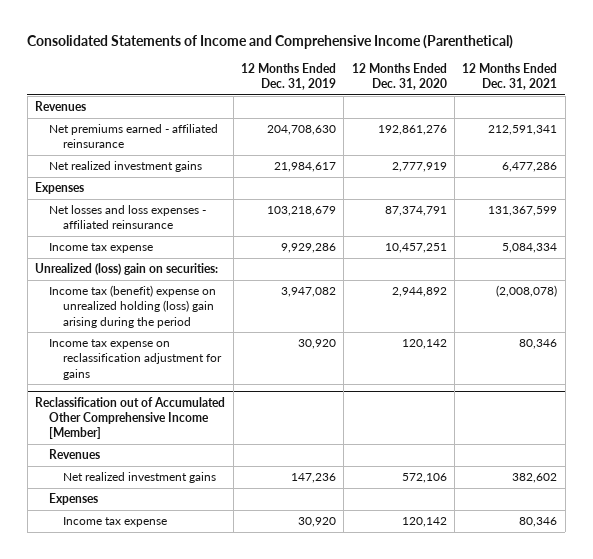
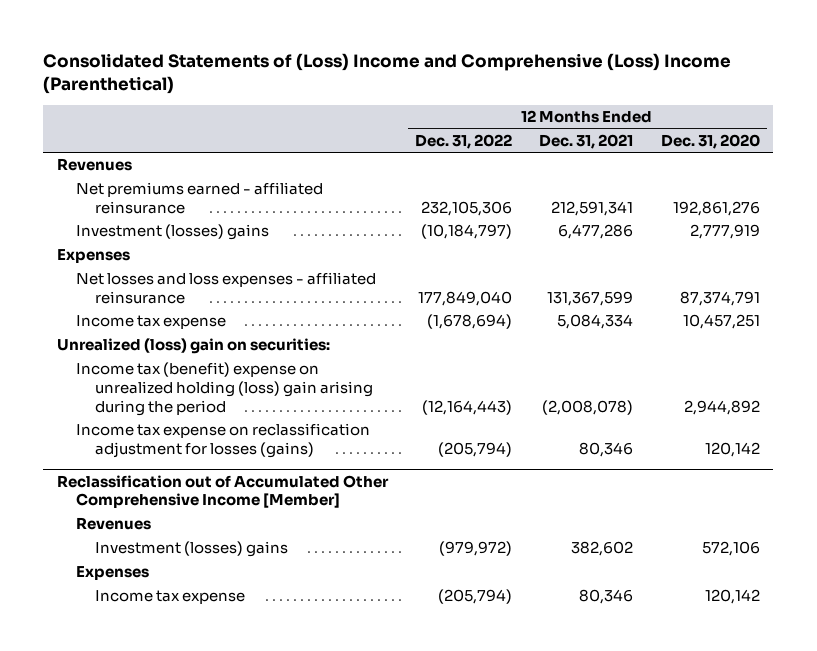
- Consolidated Statements of Income and Comprehensive Income (Parenthetical)
+ Consolidated Statements of (Loss) Income and Comprehensive (Loss) Income (Parenthetical)
- | 12 Months Ended Dec. 31, 2019 | 12 Months Ended Dec. 31, 2020 | 12 Months Ended Dec. 31, 2021
+ | 12 Months Ended Dec. 31, 2022 | 12 Months Ended Dec. 31, 2021 | 12 Months Ended Dec. 31, 2020
- Net realized investment gains | 21,984,617 | 2,777,919 | 6,477,286
+ Investment (losses) gains | (10,184,797) | 6,477,286 | 2,777,919
- Income tax expense on reclassification adjustment for gains | 30,920 | 120,142 | 80,346
+ Income tax expense on reclassification adjustment for losses (gains) | (205,794) | 80,346 | 120,142
@ Reclassification out of Accumulated Other Comprehensive Income [Member]
- Net realized investment gains | 147,236 | 572,106 | 382,602
+ Investment (losses) gains | (979,972) | 382,602 | 572,106

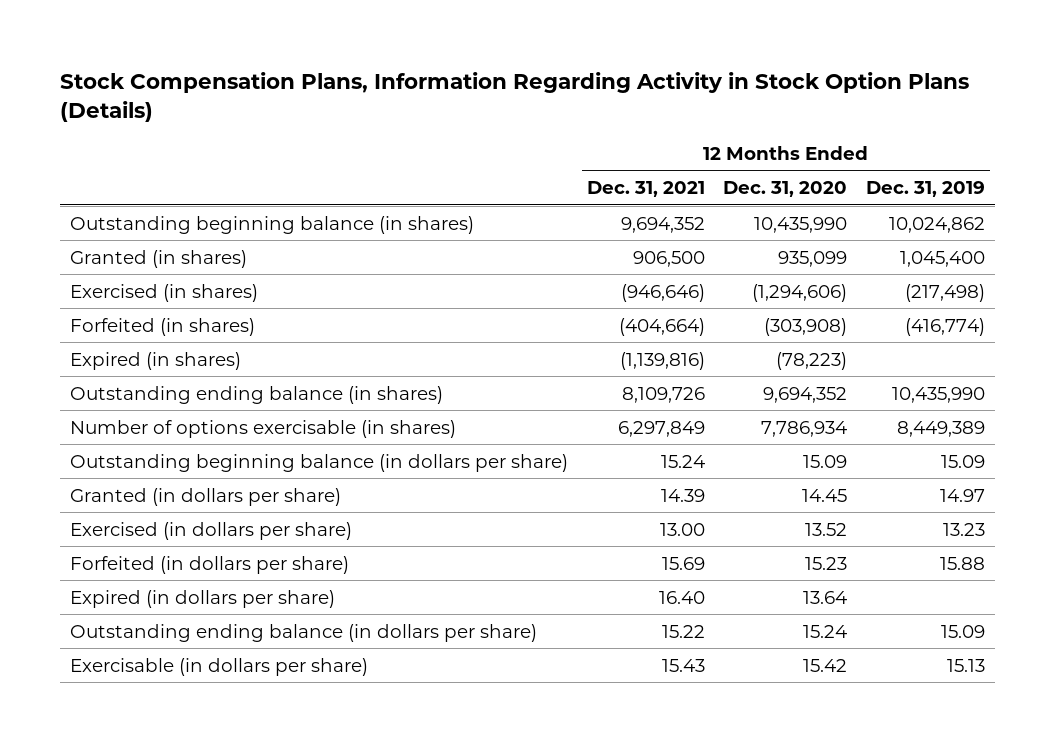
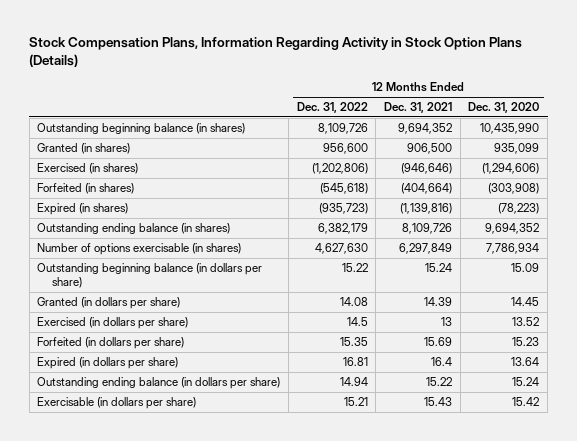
- | 12 Months Ended Dec. 31, 2021 | 12 Months Ended Dec. 31, 2020 | 12 Months Ended Dec. 31, 2019
+ | 12 Months Ended Dec. 31, 2022 | 12 Months Ended Dec. 31, 2021 | 12 Months Ended Dec. 31, 2020
- Exercised (in dollars per share) | 13.00 | 13.52 | 13.23
+ Exercised (in dollars per share) | 14.5 | 13 | 13.52
- Expired (in dollars per share) | 16.40 | 13.64 |
+ Expired (in dollars per share) | 16.81 | 16.4 | 13.64

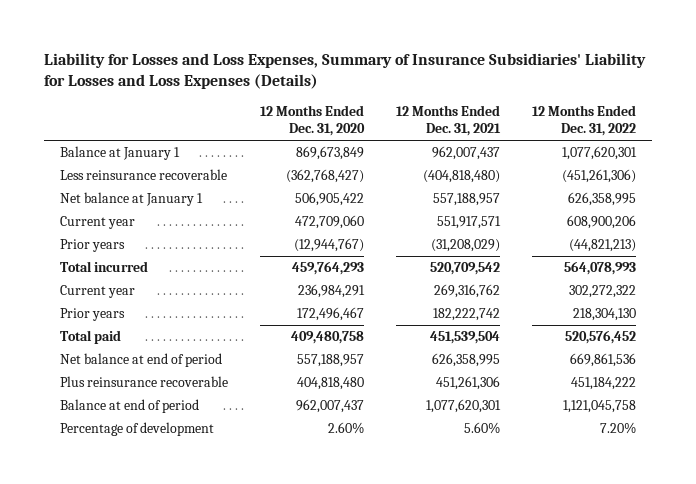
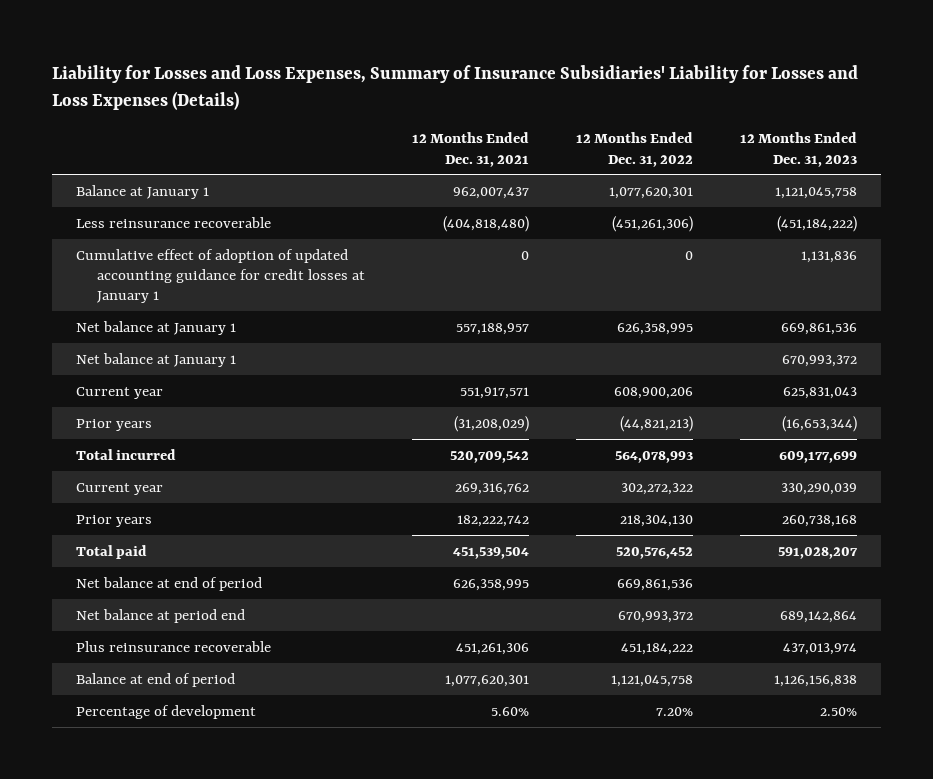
- | 12 Months Ended Dec. 31, 2020 | 12 Months Ended Dec. 31, 2021 | 12 Months Ended Dec. 31, 2022
+ | 12 Months Ended Dec. 31, 2021 | 12 Months Ended Dec. 31, 2022 | 12 Months Ended Dec. 31, 2023
+ Cumulative effect of adoption of updated accounting guidance for credit losses at January 1 | 0 | 0 | 1,131,836
+ Net balance at January 1 | | | 670,993,372
+ Net balance at period end | | 670,993,372 | 689,142,864

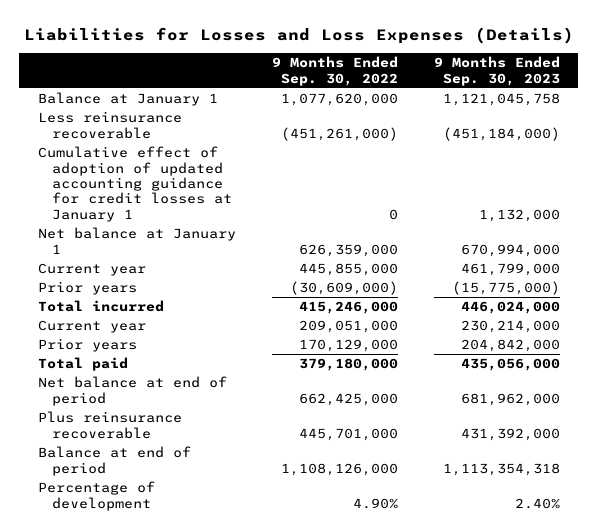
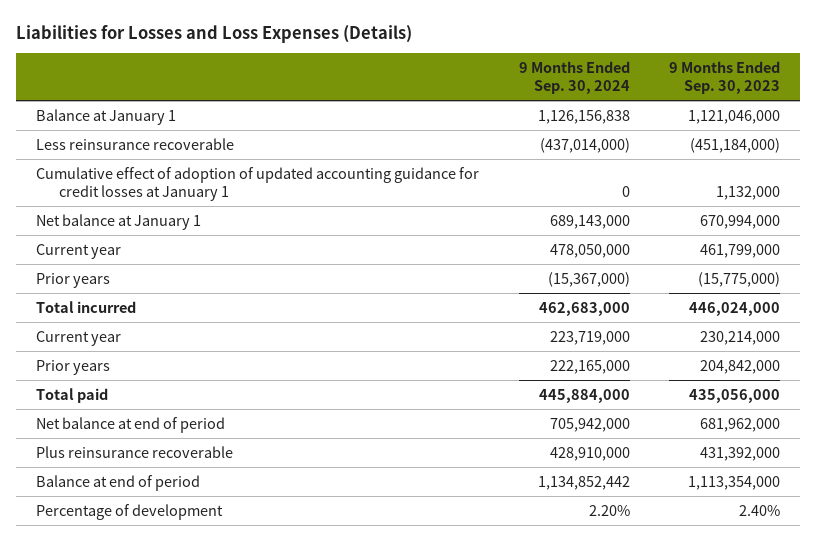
- | 9 Months Ended Sep. 30, 2022 | 9 Months Ended Sep. 30, 2023
+ | 9 Months Ended Sep. 30, 2024 | 9 Months Ended Sep. 30, 2023
- Balance at January 1 | 1,077,620,000 | 1,121,045,758
+ Balance at January 1 | 1,126,156,838 | 1,121,046,000
- Balance at end of period | 1,108,126,000 | 1,113,354,318
+ Balance at end of period | 1,134,852,442 | 1,113,354,000

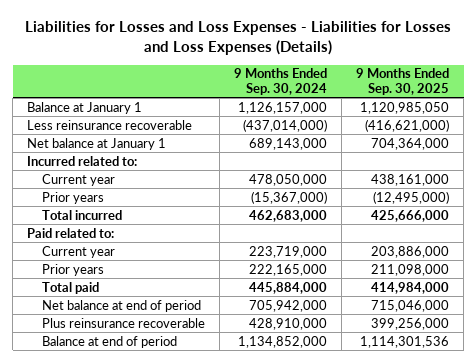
- Liabilities for Losses and Loss Expenses (Details)
+ Liabilities for Losses and Loss Expenses - Liabilities for Losses and Loss Expenses (Details)
- | 9 Months Ended Sep. 30, 2024 | 9 Months Ended Sep. 30, 2023
+ | 9 Months Ended Sep. 30, 2024 | 9 Months Ended Sep. 30, 2025
- Balance at January 1 | 1,126,156,838 | 1,121,046,000
+ Balance at January 1 | 1,126,157,000 | 1,120,985,050
- Cumulative effect of adoption of updated accounting guidance for credit losses at January 1 | 0 | 1,132,000
+ Incurred related to:
+ Paid related to:
- Balance at end of period | 1,134,852,442 | 1,113,354,000
- Percentage of development | 2.20% | 2.40%
+ Balance at end of period | 1,134,852,000 | 1,114,301,536

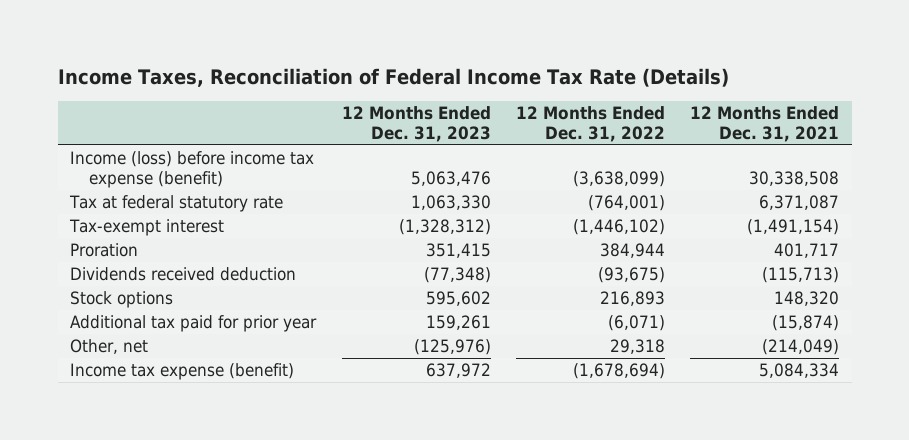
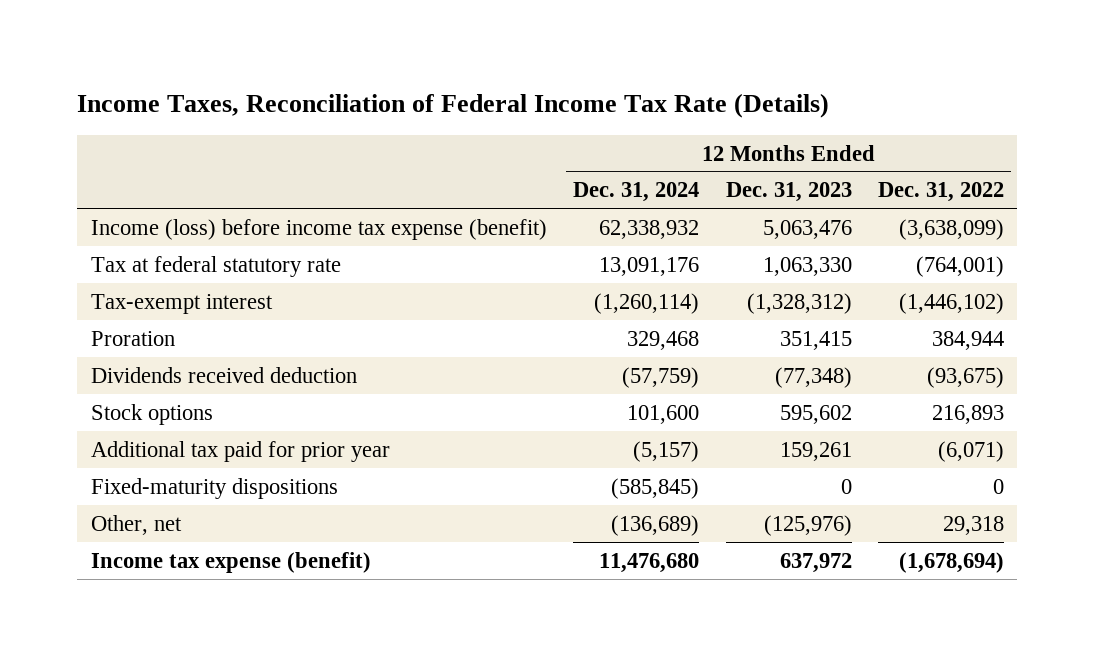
- | 12 Months Ended Dec. 31, 2023 | 12 Months Ended Dec. 31, 2022 | 12 Months Ended Dec. 31, 2021
+ | 12 Months Ended Dec. 31, 2024 | 12 Months Ended Dec. 31, 2023 | 12 Months Ended Dec. 31, 2022
+ Fixed-maturity dispositions | (585,845) | 0 | 0

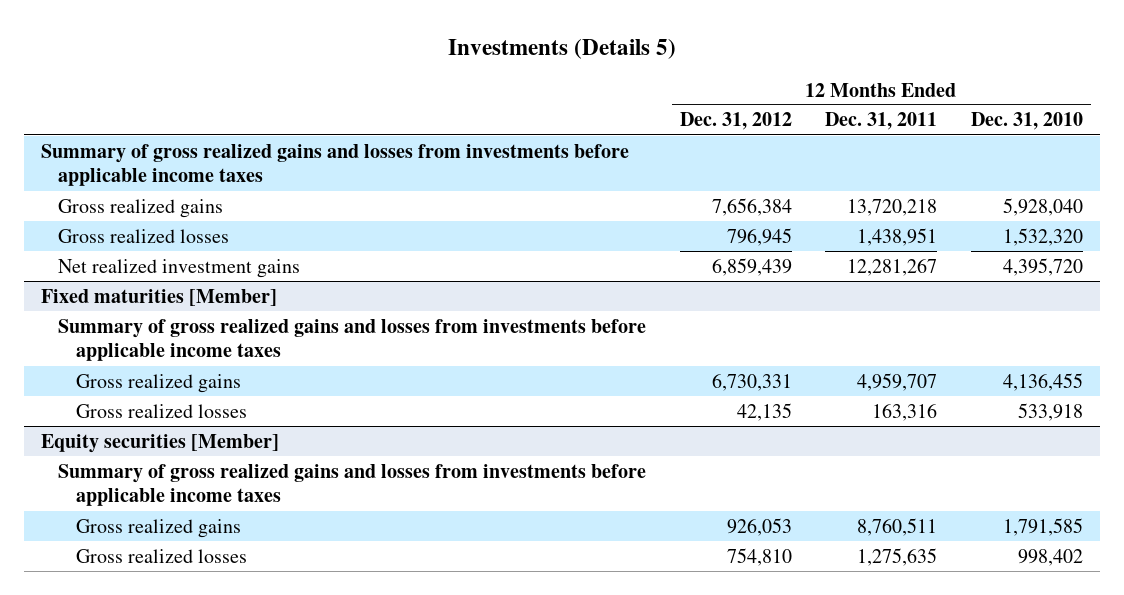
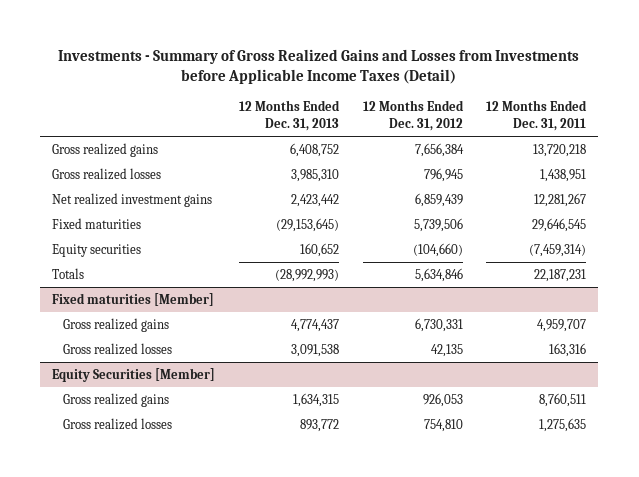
- Investments (Details 5)
+ Investments - Summary of Gross Realized Gains and Losses from Investments before Applicable Income Taxes (Detail)
- | 12 Months Ended Dec. 31, 2012 | 12 Months Ended Dec. 31, 2011 | 12 Months Ended Dec. 31, 2010
+ | 12 Months Ended Dec. 31, 2013 | 12 Months Ended Dec. 31, 2012 | 12 Months Ended Dec. 31, 2011
- Summary of gross realized gains and losses from investments before applicable income taxes
+ Fixed maturities | (29,153,645) | 5,739,506 | 29,646,545
+ Equity securities | 160,652 | (104,660) | (7,459,314)
+ Totals | (28,992,993) | 5,634,846 | 22,187,231
@ Fixed maturities [Member]
- Summary of gross realized gains and losses from investments before applicable income taxes
- Equity securities [Member]
- Summary of gross realized gains and losses from investments before applicable income taxes
+ Equity Securities [Member]

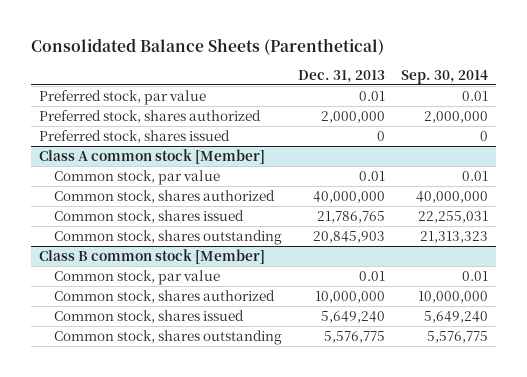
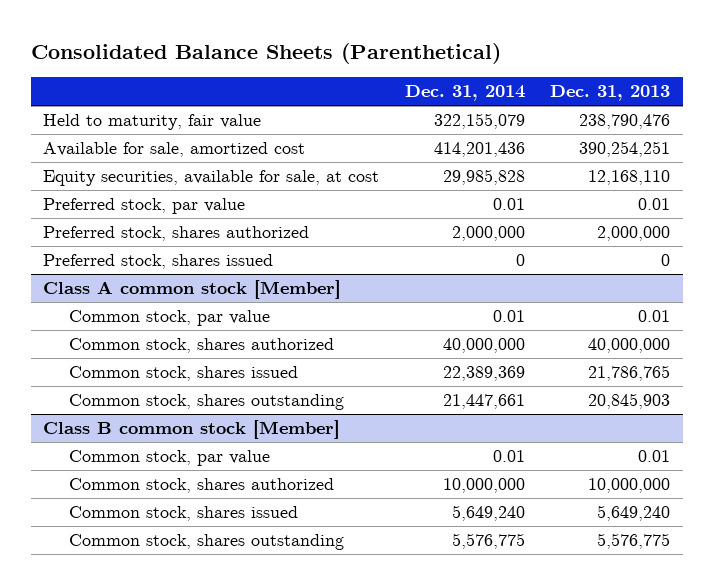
- | Dec. 31, 2013 | Sep. 30, 2014
+ | Dec. 31, 2014 | Dec. 31, 2013
+ Held to maturity, fair value | 322,155,079 | 238,790,476
+ Available for sale, amortized cost | 414,201,436 | 390,254,251
+ Equity securities, available for sale, at cost | 29,985,828 | 12,168,110

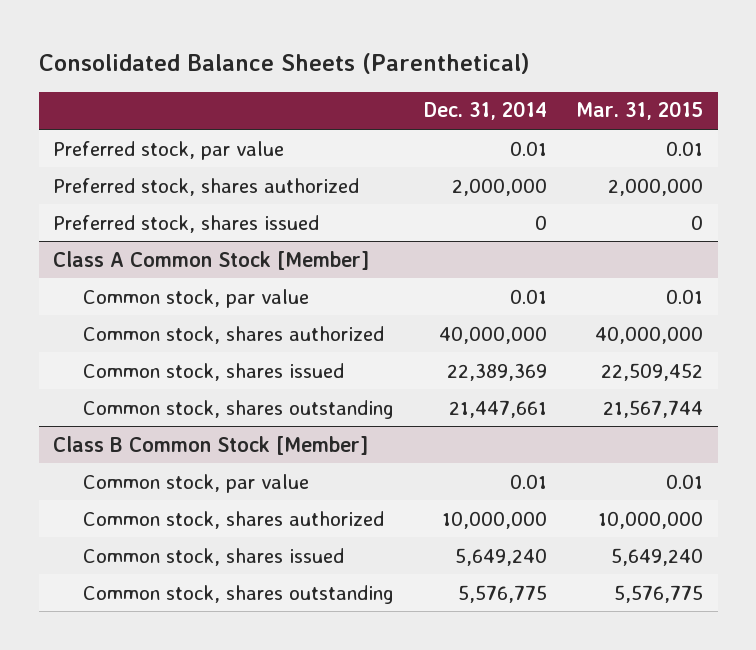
- | Dec. 31, 2014 | Dec. 31, 2013
+ | Dec. 31, 2014 | Mar. 31, 2015
- Held to maturity, fair value | 322,155,079 | 238,790,476
- Available for sale, amortized cost | 414,201,436 | 390,254,251
- Equity securities, available for sale, at cost | 29,985,828 | 12,168,110
- Class A common stock [Member]
+ Class A Common Stock [Member]
- Class B common stock [Member]
+ Class B Common Stock [Member]

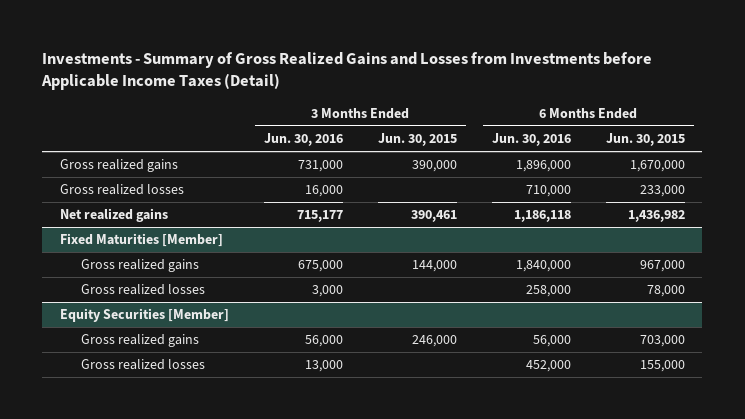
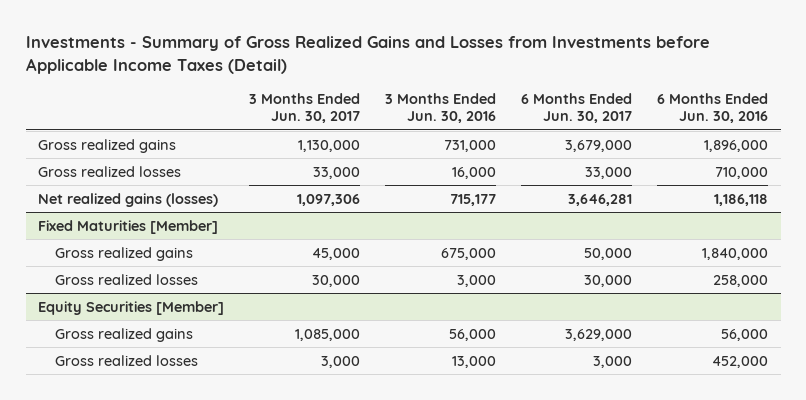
- | 3 Months Ended Jun. 30, 2016 | 3 Months Ended Jun. 30, 2015 | 6 Months Ended Jun. 30, 2016 | 6 Months Ended Jun. 30, 2015
+ | 3 Months Ended Jun. 30, 2017 | 3 Months Ended Jun. 30, 2016 | 6 Months Ended Jun. 30, 2017 | 6 Months Ended Jun. 30, 2016
- Net realized gains | 715,177 | 390,461 | 1,186,118 | 1,436,982
+ Net realized gains (losses) | 1,097,306 | 715,177 | 3,646,281 | 1,186,118

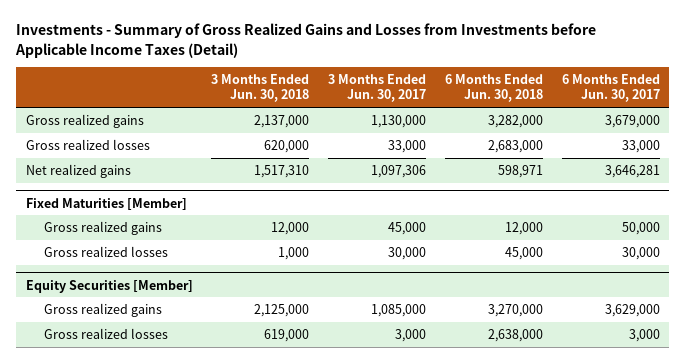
- | 3 Months Ended Jun. 30, 2017 | 3 Months Ended Jun. 30, 2016 | 6 Months Ended Jun. 30, 2017 | 6 Months Ended Jun. 30, 2016
+ | 3 Months Ended Jun. 30, 2018 | 3 Months Ended Jun. 30, 2017 | 6 Months Ended Jun. 30, 2018 | 6 Months Ended Jun. 30, 2017
- Net realized gains (losses) | 1,097,306 | 715,177 | 3,646,281 | 1,186,118
+ Net realized gains | 1,517,310 | 1,097,306 | 598,971 | 3,646,281

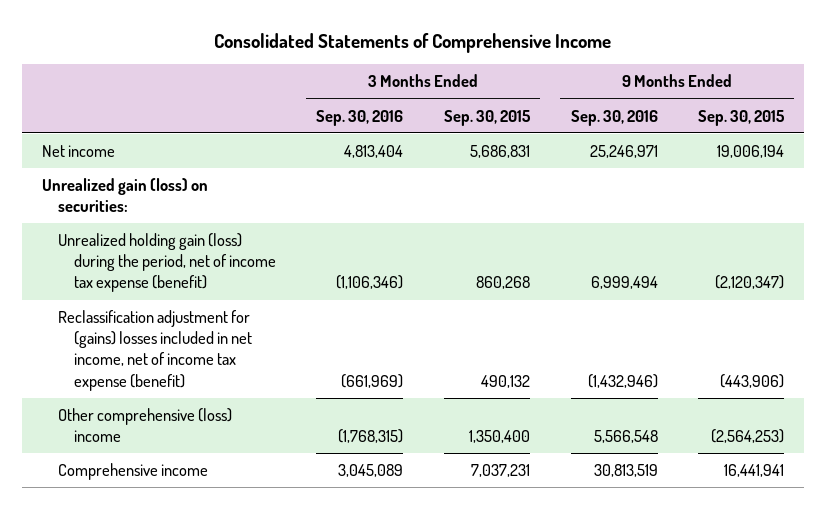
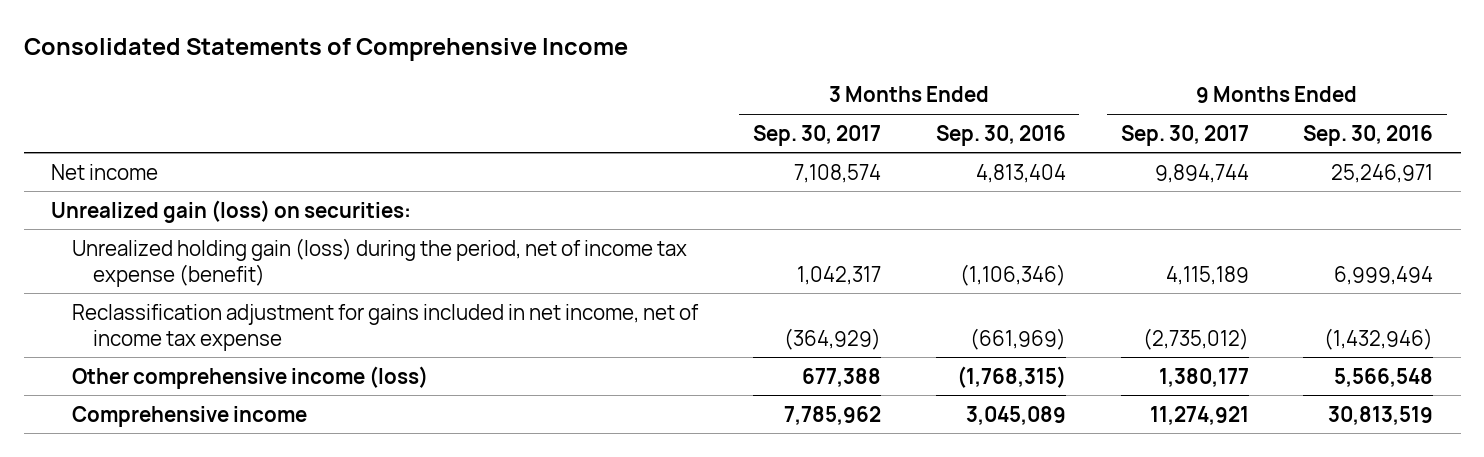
- | 3 Months Ended Sep. 30, 2016 | 3 Months Ended Sep. 30, 2015 | 9 Months Ended Sep. 30, 2016 | 9 Months Ended Sep. 30, 2015
+ | 3 Months Ended Sep. 30, 2017 | 3 Months Ended Sep. 30, 2016 | 9 Months Ended Sep. 30, 2017 | 9 Months Ended Sep. 30, 2016
- Reclassification adjustment for (gains) losses included in net income, net of income tax expense (benefit) | (661,969) | 490,132 | (1,432,946) | (443,906)
- Other comprehensive (loss) income | (1,768,315) | 1,350,400 | 5,566,548 | (2,564,253)
+ Reclassification adjustment for gains included in net income, net of income tax expense | (364,929) | (661,969) | (2,735,012) | (1,432,946)
+ Other comprehensive income (loss) | 677,388 | (1,768,315) | 1,380,177 | 5,566,548

